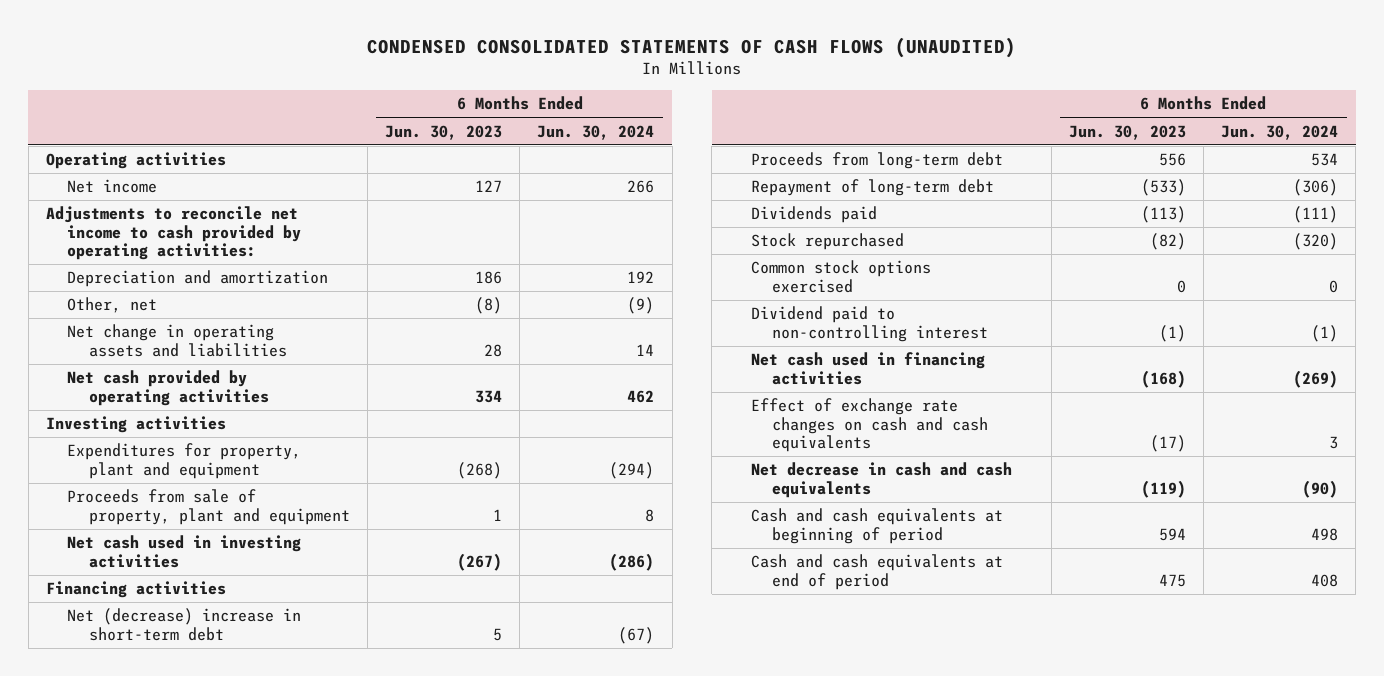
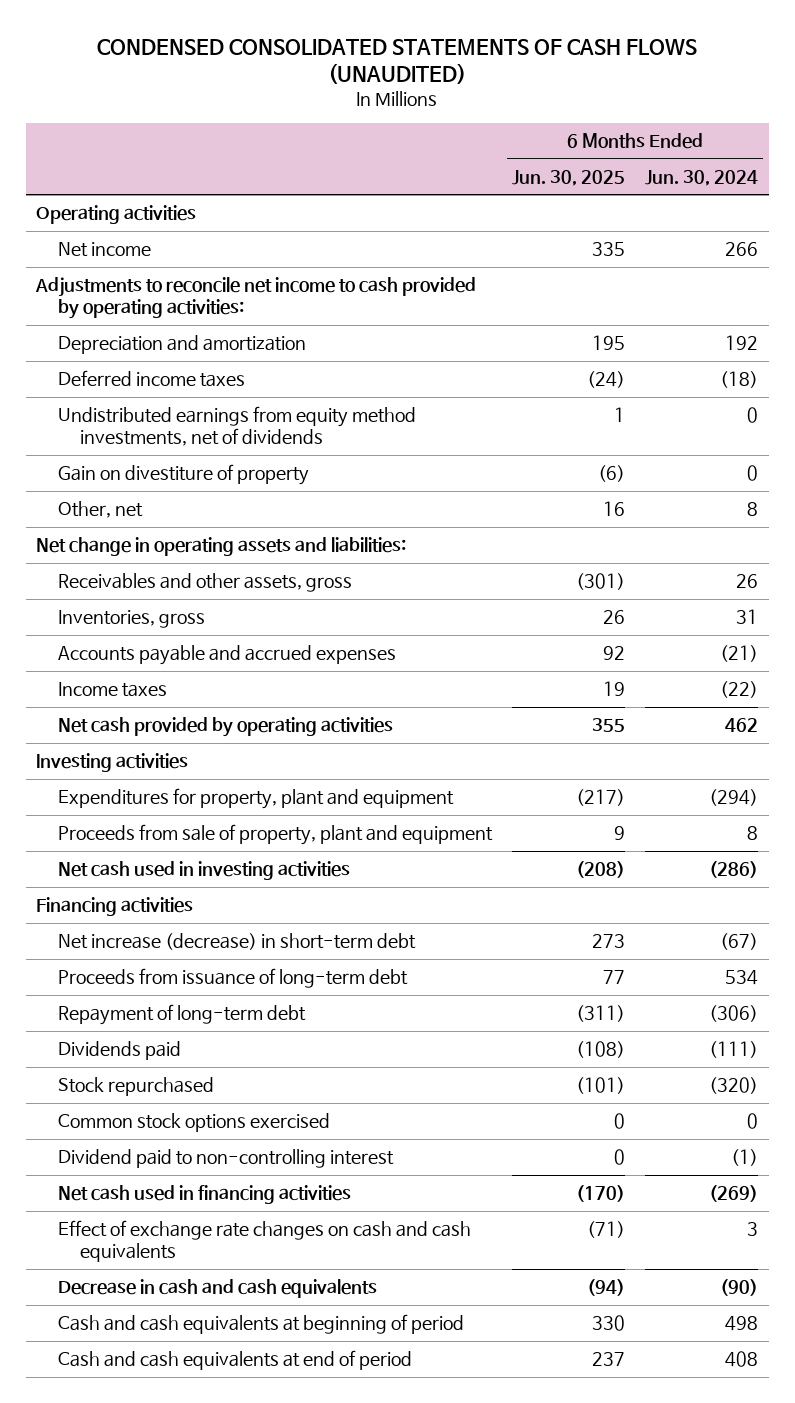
- | 6 Months Ended Jun. 30, 2023 | 6 Months Ended Jun. 30, 2024
+ | 6 Months Ended Jun. 30, 2025 | 6 Months Ended Jun. 30, 2024
- Other, net | (8) | (9)
- Net change in operating assets and liabilities | 28 | 14
+ Deferred income taxes | (24) | (18)
+ Undistributed earnings from equity method investments, net of dividends | 1 | 0
+ Gain on divestiture of property | (6) | 0
+ Other, net | 16 | 8
+ Net change in operating assets and liabilities:
+ Receivables and other assets, gross | (301) | 26
+ Inventories, gross | 26 | 31
+ Accounts payable and accrued expenses | 92 | (21)
+ Income taxes | 19 | (22)
- Net (decrease) increase in short-term debt | 5 | (67)
- Proceeds from long-term debt | 556 | 534
+ Net increase (decrease) in short-term debt | 273 | (67)
+ Proceeds from issuance of long-term debt | 77 | 534
- Net decrease in cash and cash equivalents | (119) | (90)
+ Decrease in cash and cash equivalents | (94) | (90)

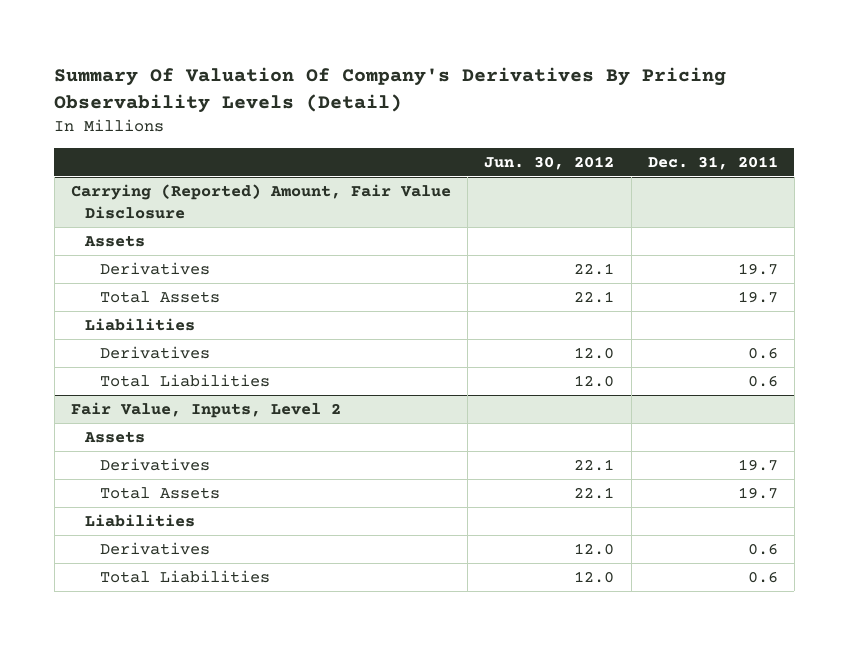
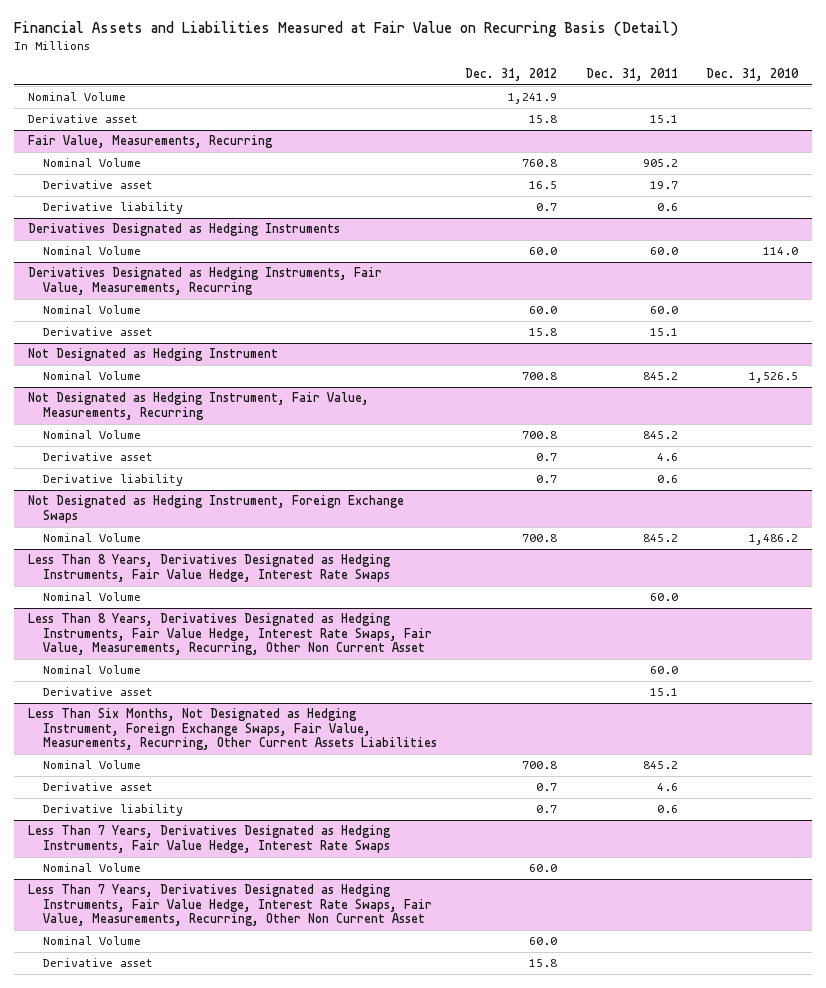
- Summary Of Valuation Of Company's Derivatives By Pricing Observability Levels (Detail)
+ Financial Assets and Liabilities Measured at Fair Value on Recurring Basis (Detail)
- | Jun. 30, 2012 | Dec. 31, 2011
+ | Dec. 31, 2012 | Dec. 31, 2011 | Dec. 31, 2010
- Carrying (Reported) Amount, Fair Value Disclosure
- Assets
- Derivatives | 22.1 | 19.7
- Total Assets | 22.1 | 19.7
- Liabilities
- Derivatives | 12.0 | 0.6
- Total Liabilities | 12.0 | 0.6
- Fair Value, Inputs, Level 2
- Assets
- Derivatives | 22.1 | 19.7
- Total Assets | 22.1 | 19.7
- Liabilities
- Derivatives | 12.0 | 0.6
- Total Liabilities | 12.0 | 0.6
+ Nominal Volume | 1,241.9 | |
+ Derivative asset | 15.8 | 15.1 |
+ Fair Value, Measurements, Recurring
+ Nominal Volume | 760.8 | 905.2 |
+ Derivative asset | 16.5 | 19.7 |
+ Derivative liability | 0.7 | 0.6 |
+ Derivatives Designated as Hedging Instruments
+ Nominal Volume | 60.0 | 60.0 | 114.0
+ Derivatives Designated as Hedging Instruments, Fair Value, Measurements, Recurring
+ Nominal Volume | 60.0 | 60.0 |
+ Derivative asset | 15.8 | 15.1 |
+ Not Designated as Hedging Instrument
+ Nominal Volume | 700.8 | 845.2 | 1,526.5
+ Not Designated as Hedging Instrument, Fair Value, Measurements, Recurring
+ Nominal Volume | 700.8 | 845.2 |
+ Derivative asset | 0.7 | 4.6 |
+ Derivative liability | 0.7 | 0.6 |
+ Not Designated as Hedging Instrument, Foreign Exchange Swaps
+ Nominal Volume | 700.8 | 845.2 | 1,486.2
+ Less Than 8 Years, Derivatives Designated as Hedging Instruments, Fair Value Hedge, Interest Rate Swaps
+ Nominal Volume | | 60.0 |
+ Less Than 8 Years, Derivatives Designated as Hedging Instruments, Fair Value Hedge, Interest Rate Swaps, Fair Value, Measurements, Recurring, Other Non Current Asset
+ Nominal Volume | | 60.0 |
+ Derivative asset | | 15.1 |
+ Less Than Six Months, Not Designated as Hedging Instrument, Foreign Exchange Swaps, Fair Value, Measurements, Recurring, Other Current Assets Liabilities
+ Nominal Volume | 700.8 | 845.2 |
+ Derivative asset | 0.7 | 4.6 |
+ Derivative liability | 0.7 | 0.6 |
+ Less Than 7 Years, Derivatives Designated as Hedging Instruments, Fair Value Hedge, Interest Rate Swaps
+ Nominal Volume | 60.0 | |
+ Less Than 7 Years, Derivatives Designated as Hedging Instruments, Fair Value Hedge, Interest Rate Swaps, Fair Value, Measurements, Recurring, Other Non Current Asset
+ Nominal Volume | 60.0 | |
+ Derivative asset | 15.8 | |

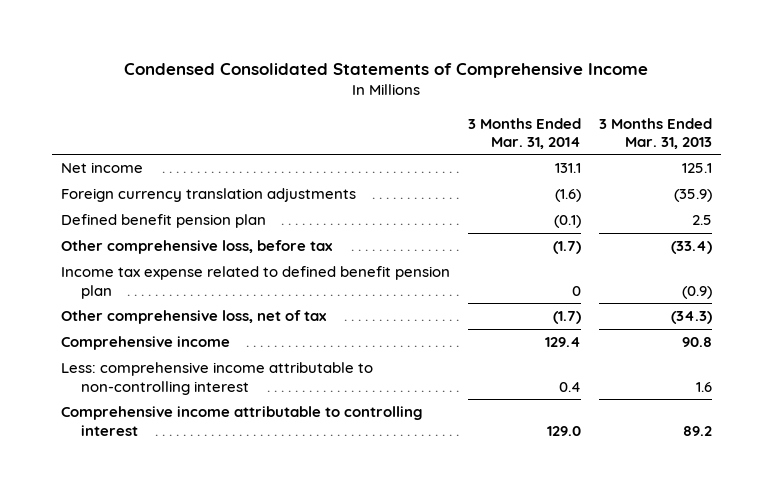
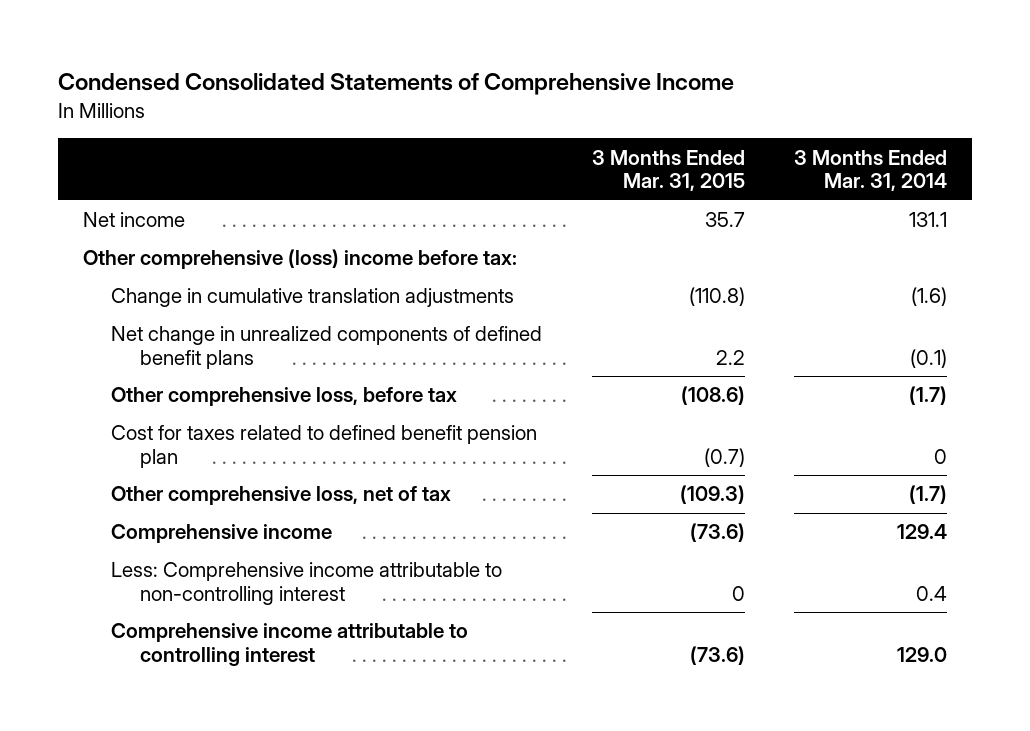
- | 3 Months Ended Mar. 31, 2014 | 3 Months Ended Mar. 31, 2013
+ | 3 Months Ended Mar. 31, 2015 | 3 Months Ended Mar. 31, 2014
- Foreign currency translation adjustments | (1.6) | (35.9)
- Defined benefit pension plan | (0.1) | 2.5
+ Other comprehensive (loss) income before tax:
+ Change in cumulative translation adjustments | (110.8) | (1.6)
+ Net change in unrealized components of defined benefit plans | 2.2 | (0.1)
- Income tax expense related to defined benefit pension plan | 0 | (0.9)
+ Cost for taxes related to defined benefit pension plan | (0.7) | 0
- Less: comprehensive income attributable to non-controlling interest | 0.4 | 1.6
+ Less: Comprehensive income attributable to non-controlling interest | 0 | 0.4

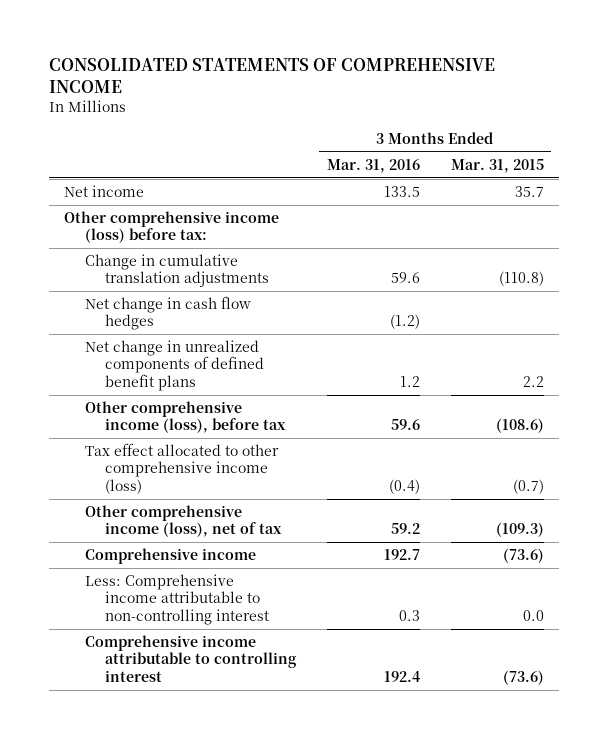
- Condensed Consolidated Statements of Comprehensive Income
+ CONSOLIDATED STATEMENTS OF COMPREHENSIVE INCOME
- | 3 Months Ended Mar. 31, 2015 | 3 Months Ended Mar. 31, 2014
+ | 3 Months Ended Mar. 31, 2016 | 3 Months Ended Mar. 31, 2015
- Other comprehensive (loss) income before tax:
+ Other comprehensive income (loss) before tax:
+ Net change in cash flow hedges | (1.2) |
- Other comprehensive loss, before tax | (108.6) | (1.7)
- Cost for taxes related to defined benefit pension plan | (0.7) | 0
- Other comprehensive loss, net of tax | (109.3) | (1.7)
+ Other comprehensive income (loss), before tax | 59.6 | (108.6)
+ Tax effect allocated to other comprehensive income (loss) | (0.4) | (0.7)
+ Other comprehensive income (loss), net of tax | 59.2 | (109.3)
- Less: Comprehensive income attributable to non-controlling interest | 0 | 0.4
+ Less: Comprehensive income attributable to non-controlling interest | 0.3 | 0.0

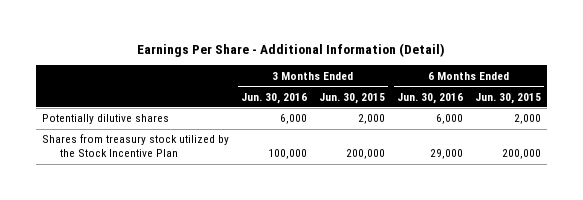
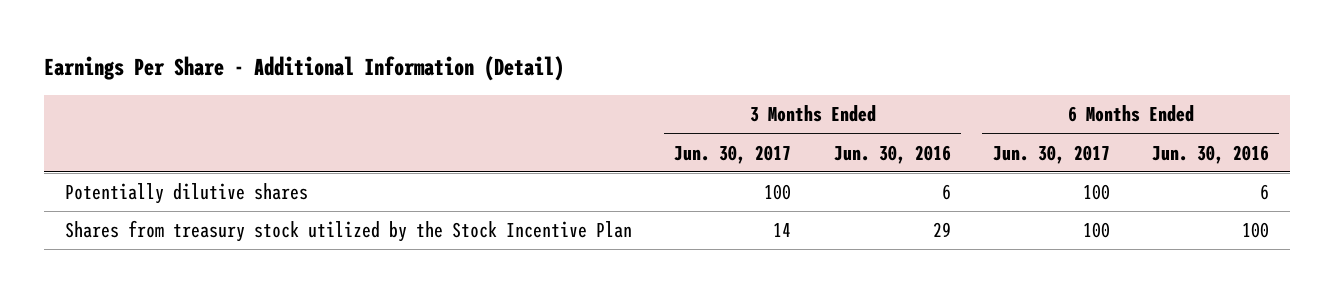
- | 3 Months Ended Jun. 30, 2016 | 3 Months Ended Jun. 30, 2015 | 6 Months Ended Jun. 30, 2016 | 6 Months Ended Jun. 30, 2015
+ | 3 Months Ended Jun. 30, 2017 | 3 Months Ended Jun. 30, 2016 | 6 Months Ended Jun. 30, 2017 | 6 Months Ended Jun. 30, 2016
- Potentially dilutive shares | 6,000 | 2,000 | 6,000 | 2,000
- Shares from treasury stock utilized by the Stock Incentive Plan | 100,000 | 200,000 | 29,000 | 200,000
+ Potentially dilutive shares | 100 | 6 | 100 | 6
+ Shares from treasury stock utilized by the Stock Incentive Plan | 14 | 29 | 100 | 100

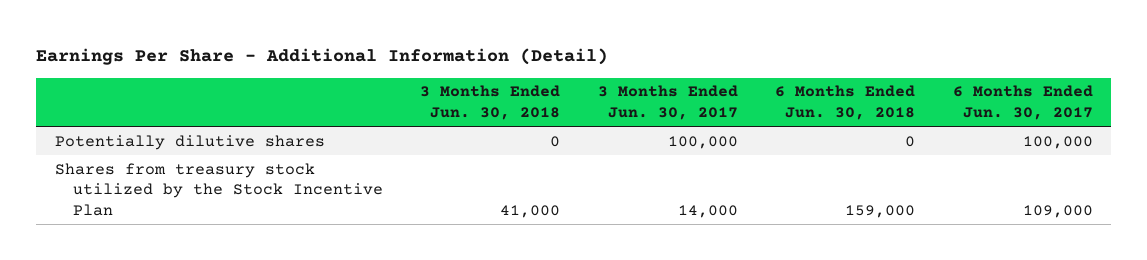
- | 3 Months Ended Jun. 30, 2017 | 3 Months Ended Jun. 30, 2016 | 6 Months Ended Jun. 30, 2017 | 6 Months Ended Jun. 30, 2016
+ | 3 Months Ended Jun. 30, 2018 | 3 Months Ended Jun. 30, 2017 | 6 Months Ended Jun. 30, 2018 | 6 Months Ended Jun. 30, 2017
- Potentially dilutive shares | 100 | 6 | 100 | 6
- Shares from treasury stock utilized by the Stock Incentive Plan | 14 | 29 | 100 | 100
+ Potentially dilutive shares | 0 | 100,000 | 0 | 100,000
+ Shares from treasury stock utilized by the Stock Incentive Plan | 41,000 | 14,000 | 159,000 | 109,000

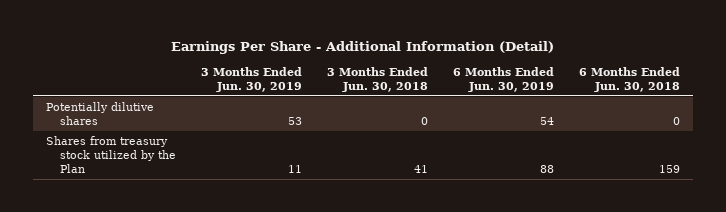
- | 3 Months Ended Jun. 30, 2018 | 3 Months Ended Jun. 30, 2017 | 6 Months Ended Jun. 30, 2018 | 6 Months Ended Jun. 30, 2017
+ | 3 Months Ended Jun. 30, 2019 | 3 Months Ended Jun. 30, 2018 | 6 Months Ended Jun. 30, 2019 | 6 Months Ended Jun. 30, 2018
- Shares from treasury stock utilized by the Stock Incentive Plan | 41,000 | 14,000 | 159,000 | 109,000
+ Shares from treasury stock utilized by the Plan | 11 | 41 | 88 | 159

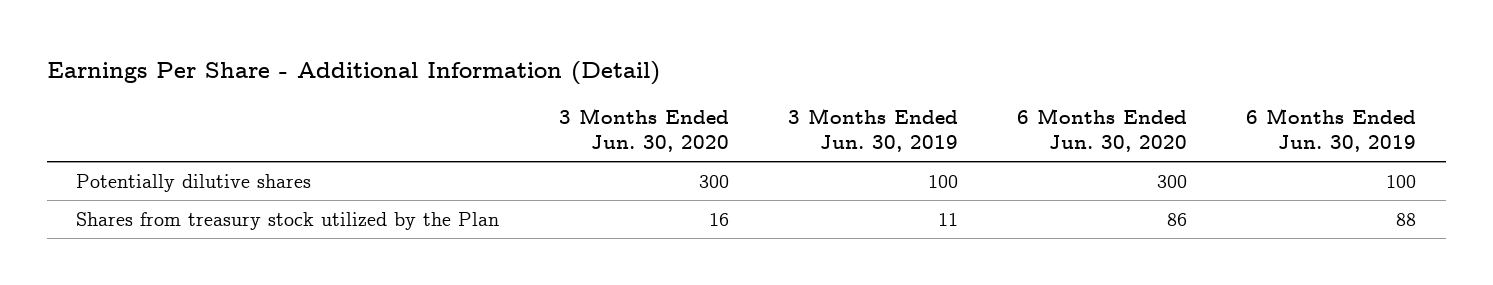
- | 3 Months Ended Jun. 30, 2019 | 3 Months Ended Jun. 30, 2018 | 6 Months Ended Jun. 30, 2019 | 6 Months Ended Jun. 30, 2018
+ | 3 Months Ended Jun. 30, 2020 | 3 Months Ended Jun. 30, 2019 | 6 Months Ended Jun. 30, 2020 | 6 Months Ended Jun. 30, 2019
- Potentially dilutive shares | 53 | 0 | 54 | 0
+ Potentially dilutive shares | 300 | 100 | 300 | 100

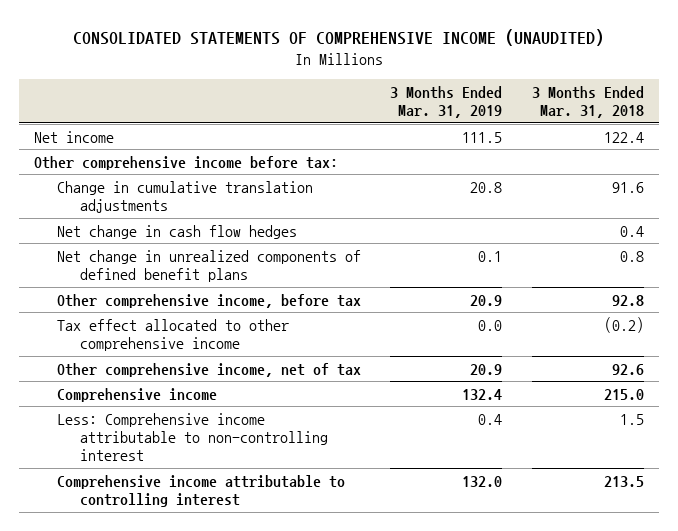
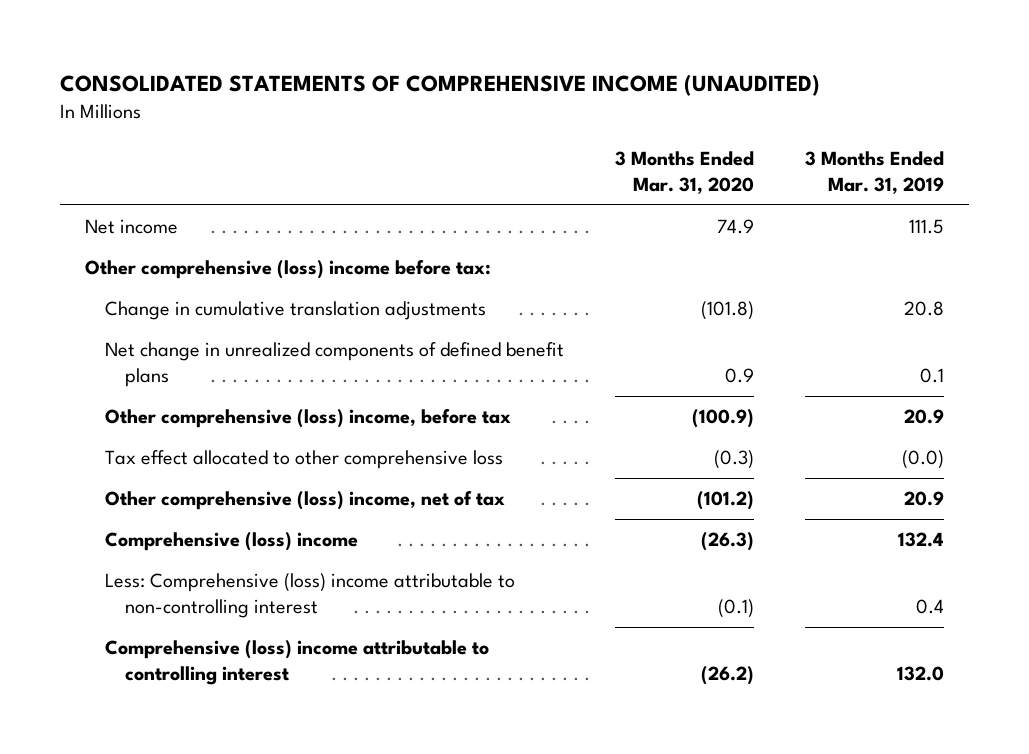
- | 3 Months Ended Mar. 31, 2019 | 3 Months Ended Mar. 31, 2018
+ | 3 Months Ended Mar. 31, 2020 | 3 Months Ended Mar. 31, 2019
- Other comprehensive income before tax:
+ Other comprehensive (loss) income before tax:
- Net change in cash flow hedges | | 0.4
- Other comprehensive income, before tax | 20.9 | 92.8
- Tax effect allocated to other comprehensive income | 0.0 | (0.2)
- Other comprehensive income, net of tax | 20.9 | 92.6
- Comprehensive income | 132.4 | 215.0
- Less: Comprehensive income attributable to non-controlling interest | 0.4 | 1.5
- Comprehensive income attributable to controlling interest | 132.0 | 213.5
+ Other comprehensive (loss) income, before tax | (100.9) | 20.9
+ Tax effect allocated to other comprehensive loss | (0.3) | (0.0)
+ Other comprehensive (loss) income, net of tax | (101.2) | 20.9
+ Comprehensive (loss) income | (26.3) | 132.4
+ Less: Comprehensive (loss) income attributable to non-controlling interest | (0.1) | 0.4
+ Comprehensive (loss) income attributable to controlling interest | (26.2) | 132.0

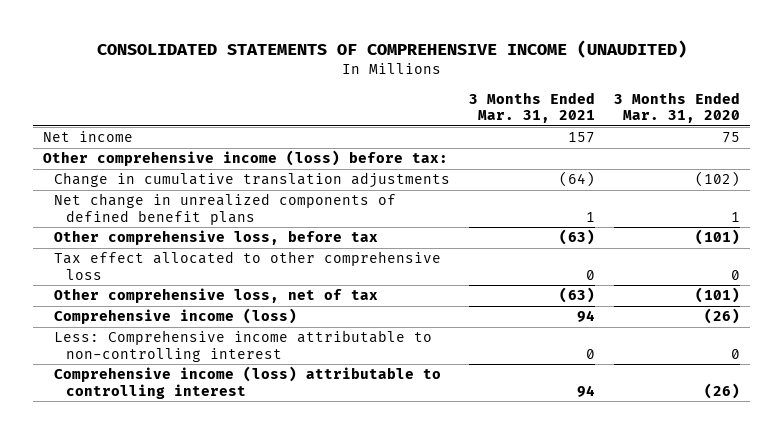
- | 3 Months Ended Mar. 31, 2020 | 3 Months Ended Mar. 31, 2019
+ | 3 Months Ended Mar. 31, 2021 | 3 Months Ended Mar. 31, 2020
- Net income | 74.9 | 111.5
- Other comprehensive (loss) income before tax:
- Change in cumulative translation adjustments | (101.8) | 20.8
- Net change in unrealized components of defined benefit plans | 0.9 | 0.1
- Other comprehensive (loss) income, before tax | (100.9) | 20.9
- Tax effect allocated to other comprehensive loss | (0.3) | (0.0)
- Other comprehensive (loss) income, net of tax | (101.2) | 20.9
- Comprehensive (loss) income | (26.3) | 132.4
- Less: Comprehensive (loss) income attributable to non-controlling interest | (0.1) | 0.4
- Comprehensive (loss) income attributable to controlling interest | (26.2) | 132.0
+ Net income | 157 | 75
+ Other comprehensive income (loss) before tax:
+ Change in cumulative translation adjustments | (64) | (102)
+ Net change in unrealized components of defined benefit plans | 1 | 1
+ Other comprehensive loss, before tax | (63) | (101)
+ Tax effect allocated to other comprehensive loss | 0 | 0
+ Other comprehensive loss, net of tax | (63) | (101)
+ Comprehensive income (loss) | 94 | (26)
+ Less: Comprehensive income attributable to non-controlling interest | 0 | 0
+ Comprehensive income (loss) attributable to controlling interest | 94 | (26)

